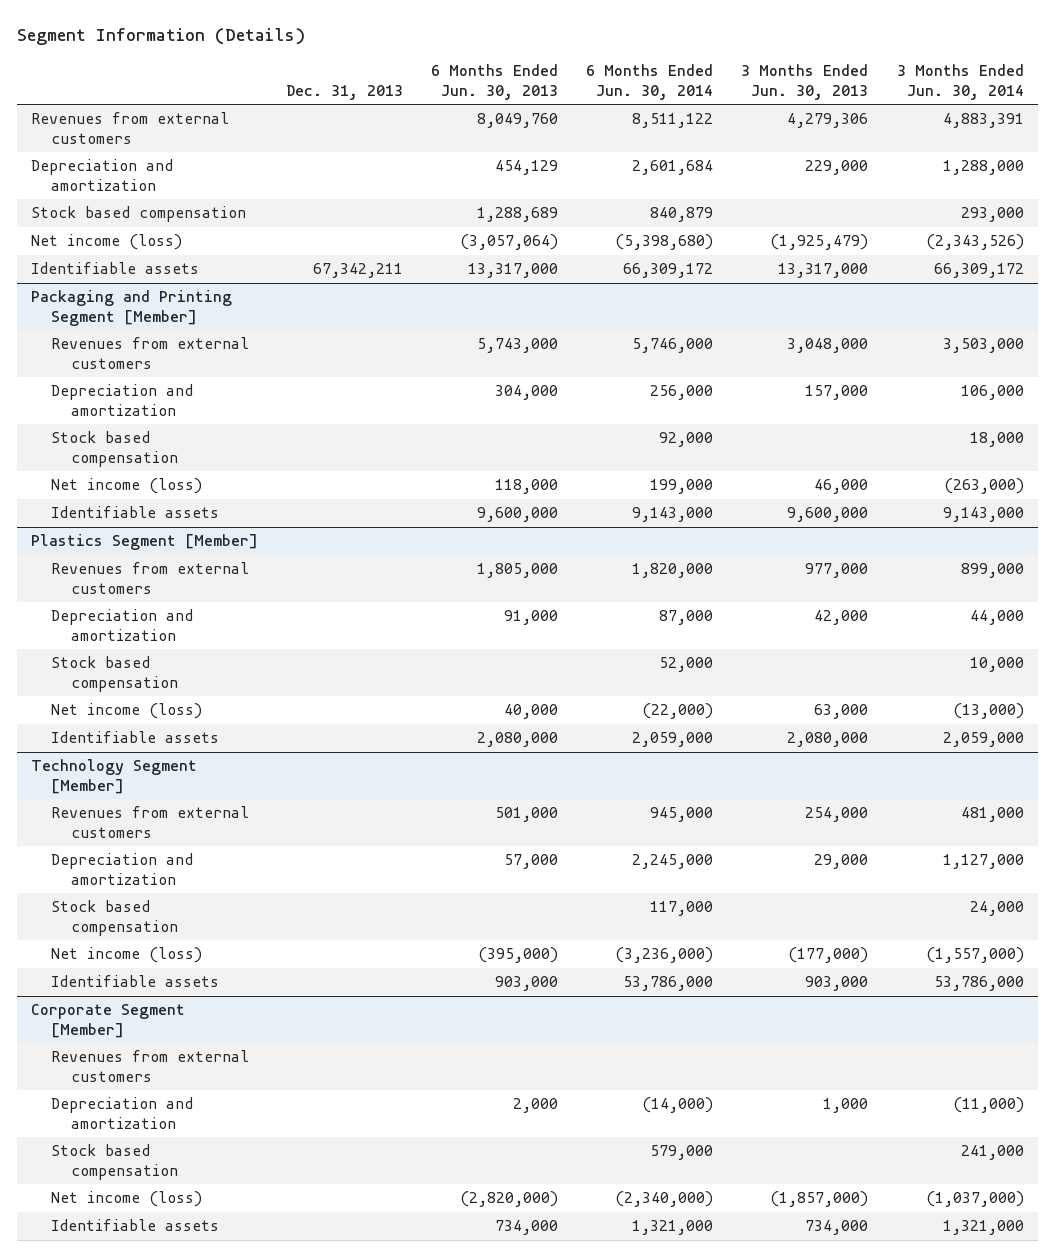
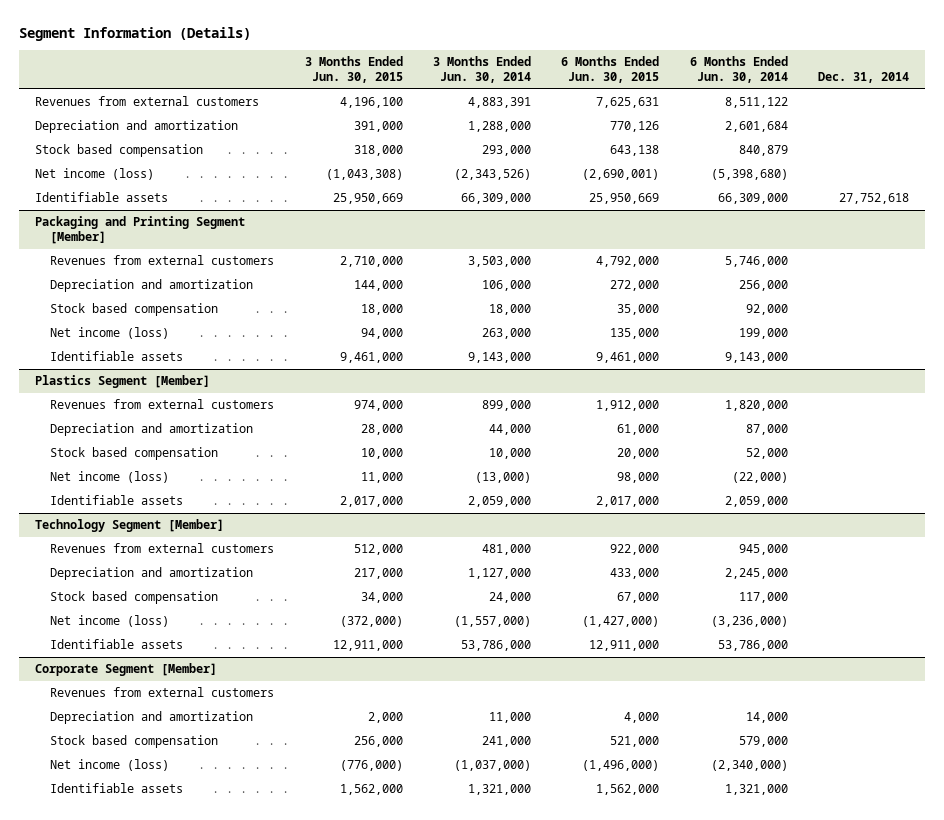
- | Dec. 31, 2013 | 6 Months Ended Jun. 30, 2013 | 6 Months Ended Jun. 30, 2014 | 3 Months Ended Jun. 30, 2013 | 3 Months Ended Jun. 30, 2014
+ | 3 Months Ended Jun. 30, 2015 | 3 Months Ended Jun. 30, 2014 | 6 Months Ended Jun. 30, 2015 | 6 Months Ended Jun. 30, 2014 | Dec. 31, 2014
- Identifiable assets | 67,342,211 | 13,317,000 | 66,309,172 | 13,317,000 | 66,309,172
+ Identifiable assets | 25,950,669 | 66,309,000 | 25,950,669 | 66,309,000 | 27,752,618
@ Packaging and Printing Segment [Member]
- Net income (loss) | | 118,000 | 199,000 | 46,000 | (263,000)
+ Net income (loss) | 94,000 | 263,000 | 135,000 | 199,000 |
@ Corporate Segment [Member]
- Depreciation and amortization | | 2,000 | (14,000) | 1,000 | (11,000)
+ Depreciation and amortization | 2,000 | 11,000 | 4,000 | 14,000 |

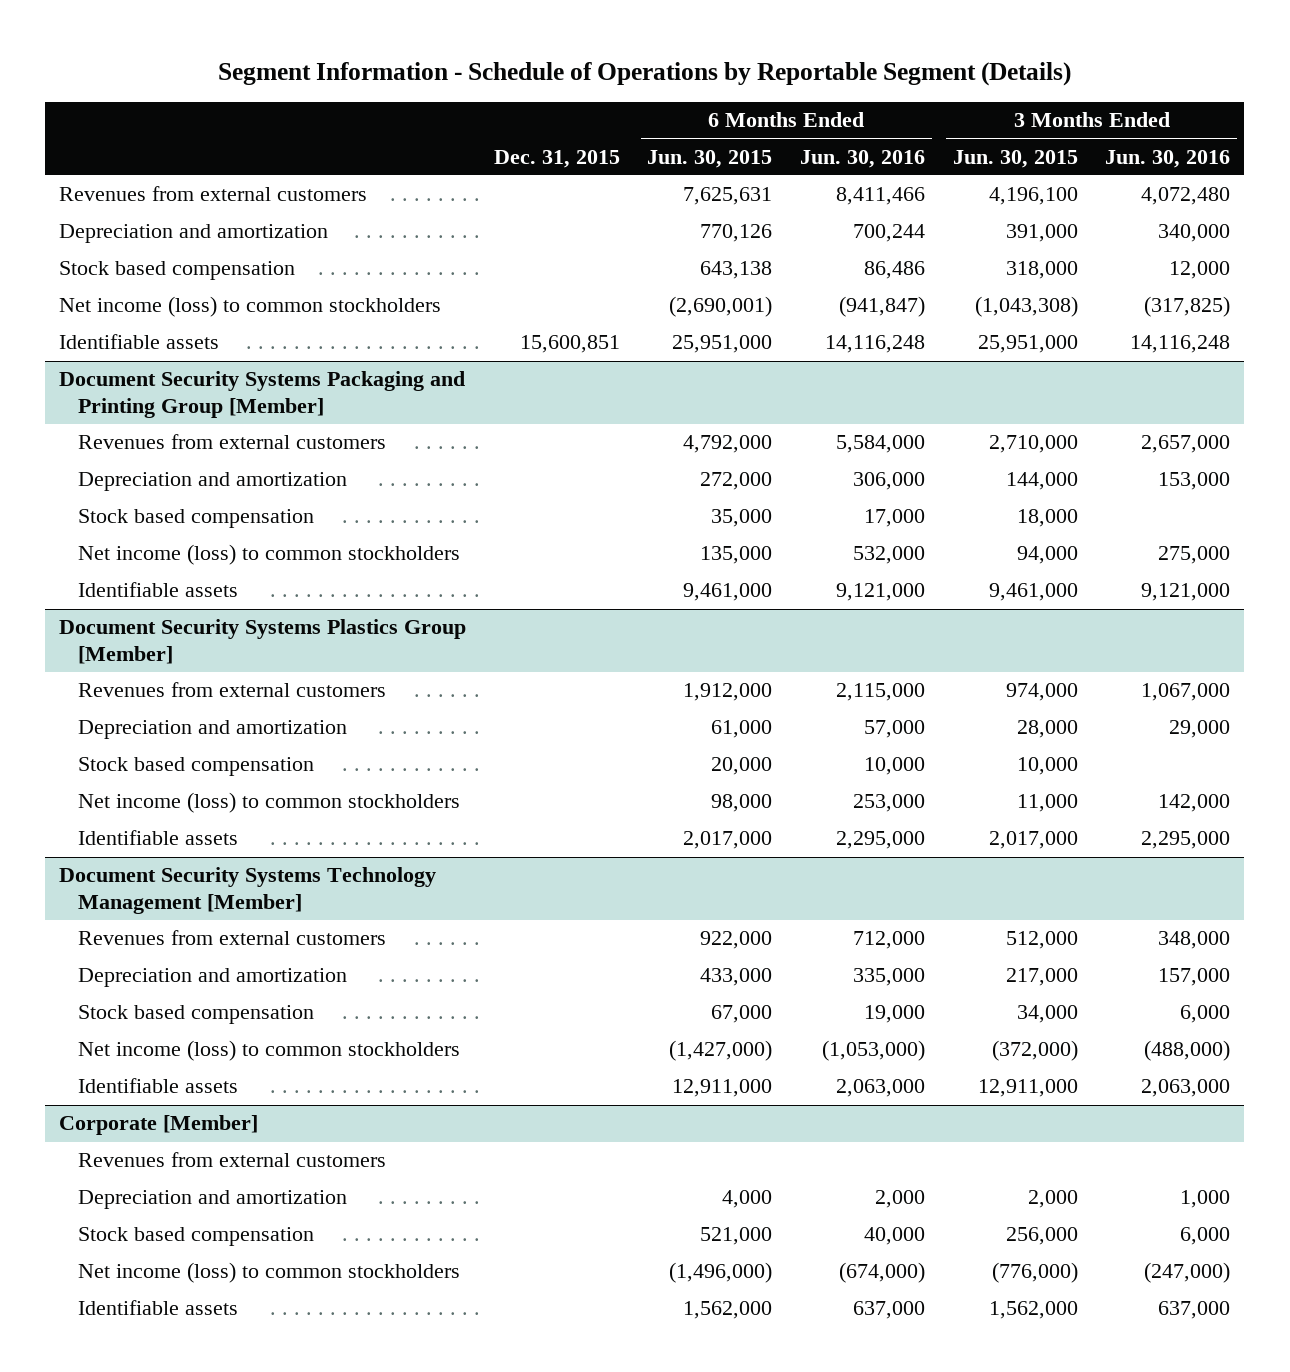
- Segment Information (Details)
+ Segment Information - Schedule of Operations by Reportable Segment (Details)
- | 3 Months Ended Jun. 30, 2015 | 3 Months Ended Jun. 30, 2014 | 6 Months Ended Jun. 30, 2015 | 6 Months Ended Jun. 30, 2014 | Dec. 31, 2014
+ | Dec. 31, 2015 | 6 Months Ended Jun. 30, 2015 | 6 Months Ended Jun. 30, 2016 | 3 Months Ended Jun. 30, 2015 | 3 Months Ended Jun. 30, 2016
- Net income (loss) | (1,043,308) | (2,343,526) | (2,690,001) | (5,398,680) |
- Identifiable assets | 25,950,669 | 66,309,000 | 25,950,669 | 66,309,000 | 27,752,618
- Packaging and Printing Segment [Member]
+ Net income (loss) to common stockholders | | (2,690,001) | (941,847) | (1,043,308) | (317,825)
+ Identifiable assets | 15,600,851 | 25,951,000 | 14,116,248 | 25,951,000 | 14,116,248
+ Document Security Systems Packaging and Printing Group [Member]
- Net income (loss) | 94,000 | 263,000 | 135,000 | 199,000 |
+ Net income (loss) to common stockholders | | 135,000 | 532,000 | 94,000 | 275,000
- Plastics Segment [Member]
+ Document Security Systems Plastics Group [Member]
- Net income (loss) | 11,000 | (13,000) | 98,000 | (22,000) |
+ Net income (loss) to common stockholders | | 98,000 | 253,000 | 11,000 | 142,000
- Technology Segment [Member]
+ Document Security Systems Technology Management [Member]
- Net income (loss) | (372,000) | (1,557,000) | (1,427,000) | (3,236,000) |
+ Net income (loss) to common stockholders | | (1,427,000) | (1,053,000) | (372,000) | (488,000)
- Corporate Segment [Member]
+ Corporate [Member]
- Net income (loss) | (776,000) | (1,037,000) | (1,496,000) | (2,340,000) |
+ Net income (loss) to common stockholders | | (1,496,000) | (674,000) | (776,000) | (247,000)

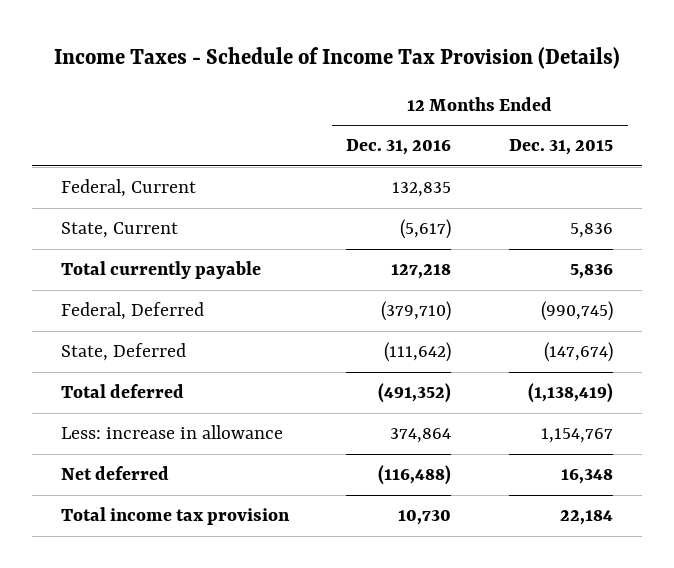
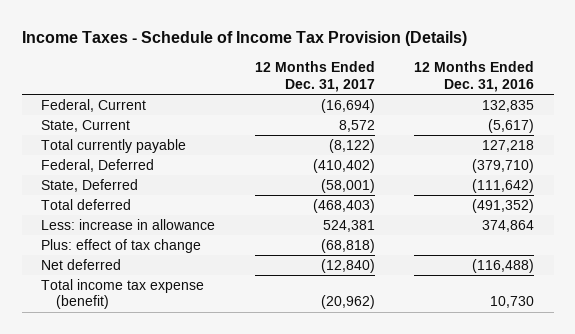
- | 12 Months Ended Dec. 31, 2016 | 12 Months Ended Dec. 31, 2015
+ | 12 Months Ended Dec. 31, 2017 | 12 Months Ended Dec. 31, 2016
+ Plus: effect of tax change | (68,818) |
- Total income tax provision | 10,730 | 22,184
+ Total income tax expense (benefit) | (20,962) | 10,730

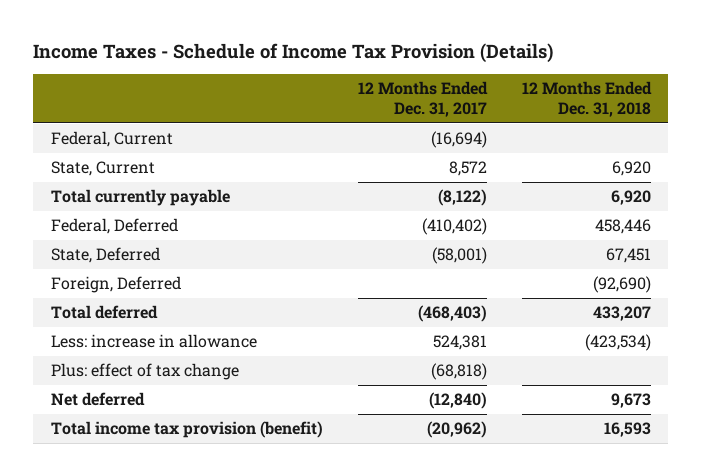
- | 12 Months Ended Dec. 31, 2017 | 12 Months Ended Dec. 31, 2016
+ | 12 Months Ended Dec. 31, 2017 | 12 Months Ended Dec. 31, 2018
+ Foreign, Deferred | | (92,690)
- Total income tax expense (benefit) | (20,962) | 10,730
+ Total income tax provision (benefit) | (20,962) | 16,593

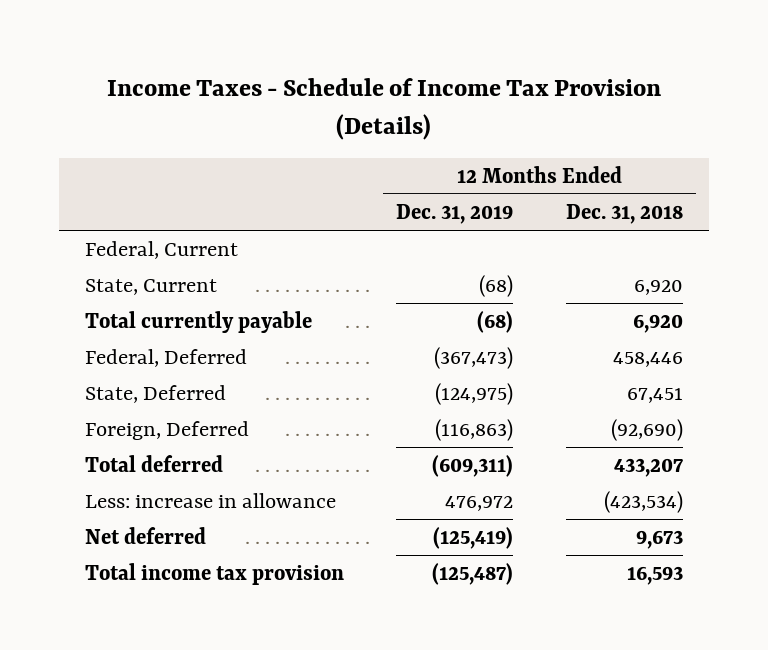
- | 12 Months Ended Dec. 31, 2017 | 12 Months Ended Dec. 31, 2018
+ | 12 Months Ended Dec. 31, 2019 | 12 Months Ended Dec. 31, 2018
- Plus: effect of tax change | (68,818) |
- Total income tax provision (benefit) | (20,962) | 16,593
+ Total income tax provision | (125,487) | 16,593

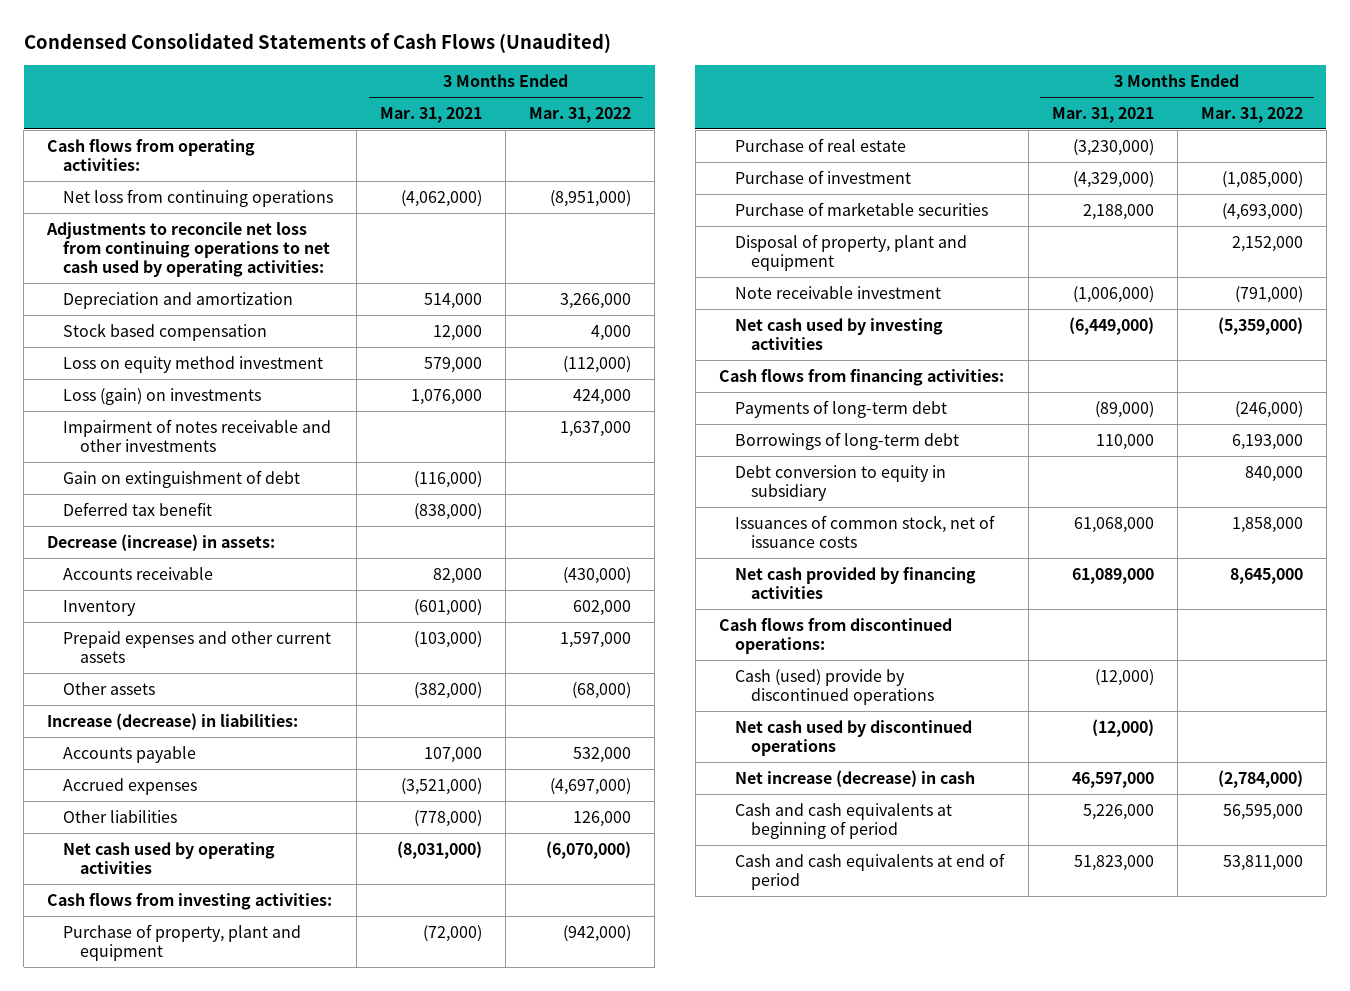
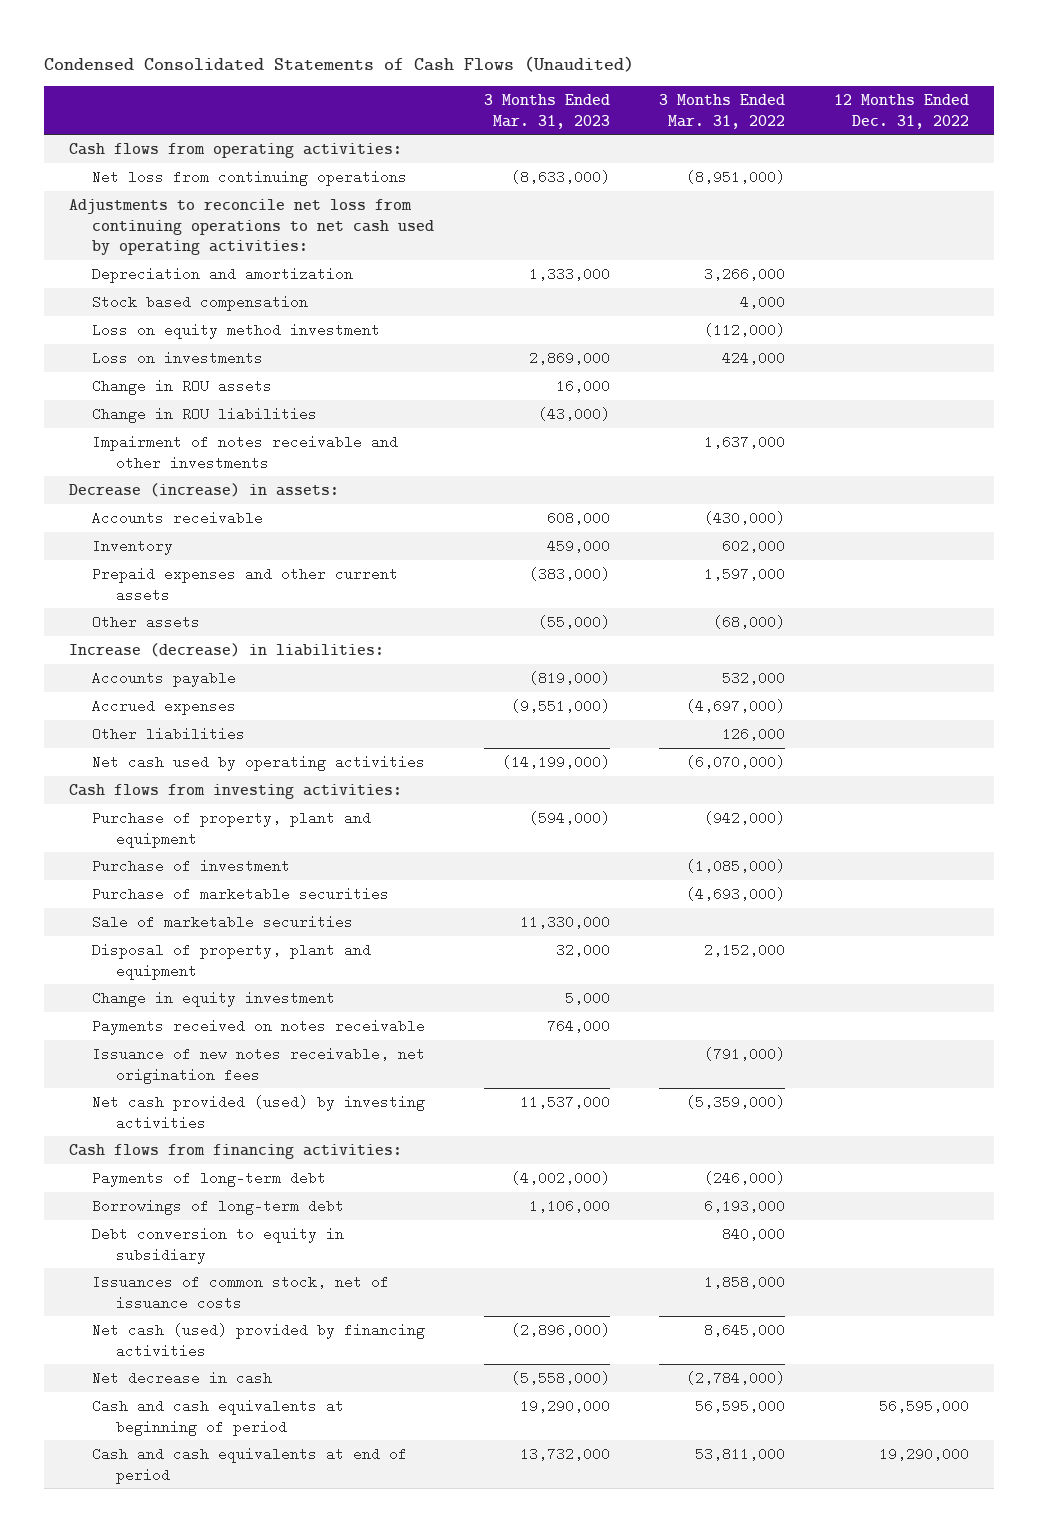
- | 3 Months Ended Mar. 31, 2021 | 3 Months Ended Mar. 31, 2022
+ | 3 Months Ended Mar. 31, 2023 | 3 Months Ended Mar. 31, 2022 | 12 Months Ended Dec. 31, 2022
- Loss (gain) on investments | 1,076,000 | 424,000
+ Loss on investments | 2,869,000 | 424,000 |
+ Change in ROU assets | 16,000 | |
+ Change in ROU liabilities | (43,000) | |
- Gain on extinguishment of debt | (116,000) |
- Deferred tax benefit | (838,000) |
- Purchase of real estate | (3,230,000) |
+ Sale of marketable securities | 11,330,000 | |
- Note receivable investment | (1,006,000) | (791,000)
- Net cash used by investing activities | (6,449,000) | (5,359,000)
+ Change in equity investment | 5,000 | |
+ Payments received on notes receivable | 764,000 | |
+ Issuance of new notes receivable, net origination fees | | (791,000) |
+ Net cash provided (used) by investing activities | 11,537,000 | (5,359,000) |
- Net cash provided by financing activities | 61,089,000 | 8,645,000
- Cash flows from discontinued operations:
- Cash (used) provide by discontinued operations | (12,000) |
- Net cash used by discontinued operations | (12,000) |
- Net increase (decrease) in cash | 46,597,000 | (2,784,000)
+ Net cash (used) provided by financing activities | (2,896,000) | 8,645,000 |
+ Net decrease in cash | (5,558,000) | (2,784,000) |

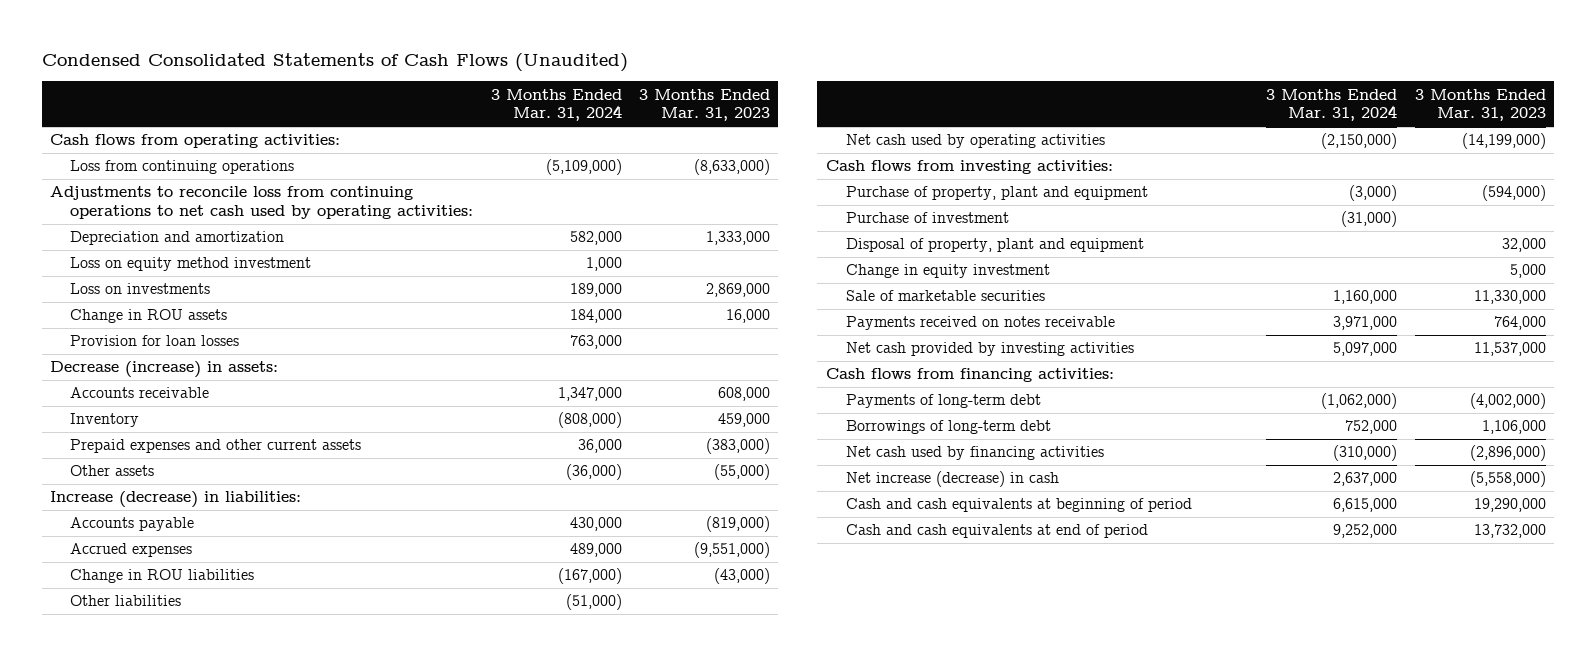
- | 3 Months Ended Mar. 31, 2023 | 3 Months Ended Mar. 31, 2022 | 12 Months Ended Dec. 31, 2022
+ | 3 Months Ended Mar. 31, 2024 | 3 Months Ended Mar. 31, 2023
- Net loss from continuing operations | (8,633,000) | (8,951,000) |
- Adjustments to reconcile net loss from continuing operations to net cash used by operating activities:
+ Loss from continuing operations | (5,109,000) | (8,633,000)
+ Adjustments to reconcile loss from continuing operations to net cash used by operating activities:
- Stock based compensation | | 4,000 |
- Impairment of notes receivable and other investments | | 1,637,000 |
+ Provision for loan losses | 763,000 |
moved down: Change in ROU liabilities | (167,000) | (43,000)
- Purchase of marketable securities | | (4,693,000) |
moved down: Sale of marketable securities | 1,160,000 | 11,330,000
- Issuance of new notes receivable, net origination fees | | (791,000) |
- Net cash provided (used) by investing activities | 11,537,000 | (5,359,000) |
+ Net cash provided by investing activities | 5,097,000 | 11,537,000
- Debt conversion to equity in subsidiary | | 840,000 |
- Issuances of common stock, net of issuance costs | | 1,858,000 |
- Net cash (used) provided by financing activities | (2,896,000) | 8,645,000 |
- Net decrease in cash | (5,558,000) | (2,784,000) |
+ Net cash used by financing activities | (310,000) | (2,896,000)
+ Net increase (decrease) in cash | 2,637,000 | (5,558,000)

